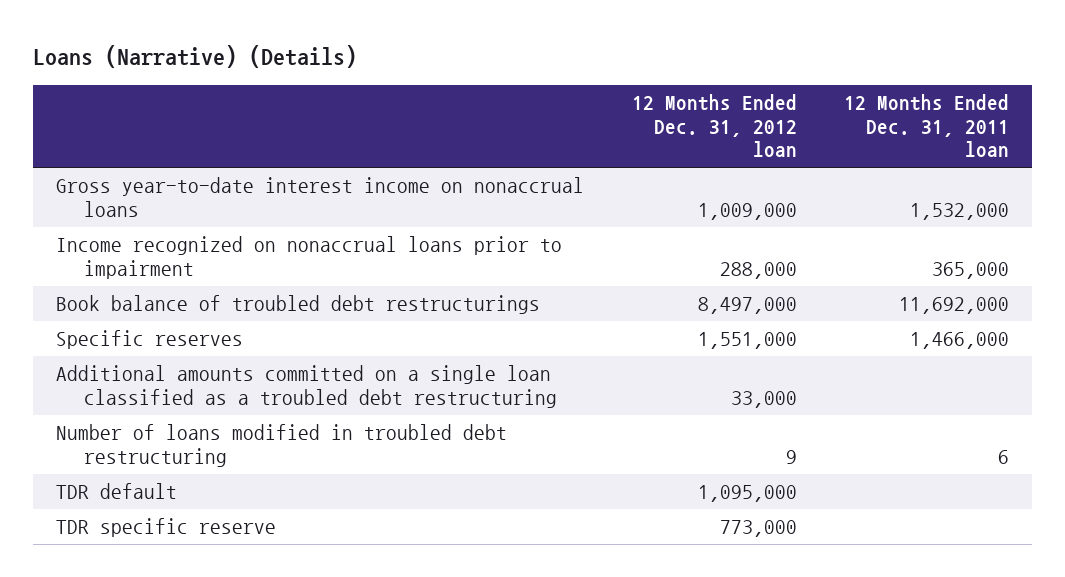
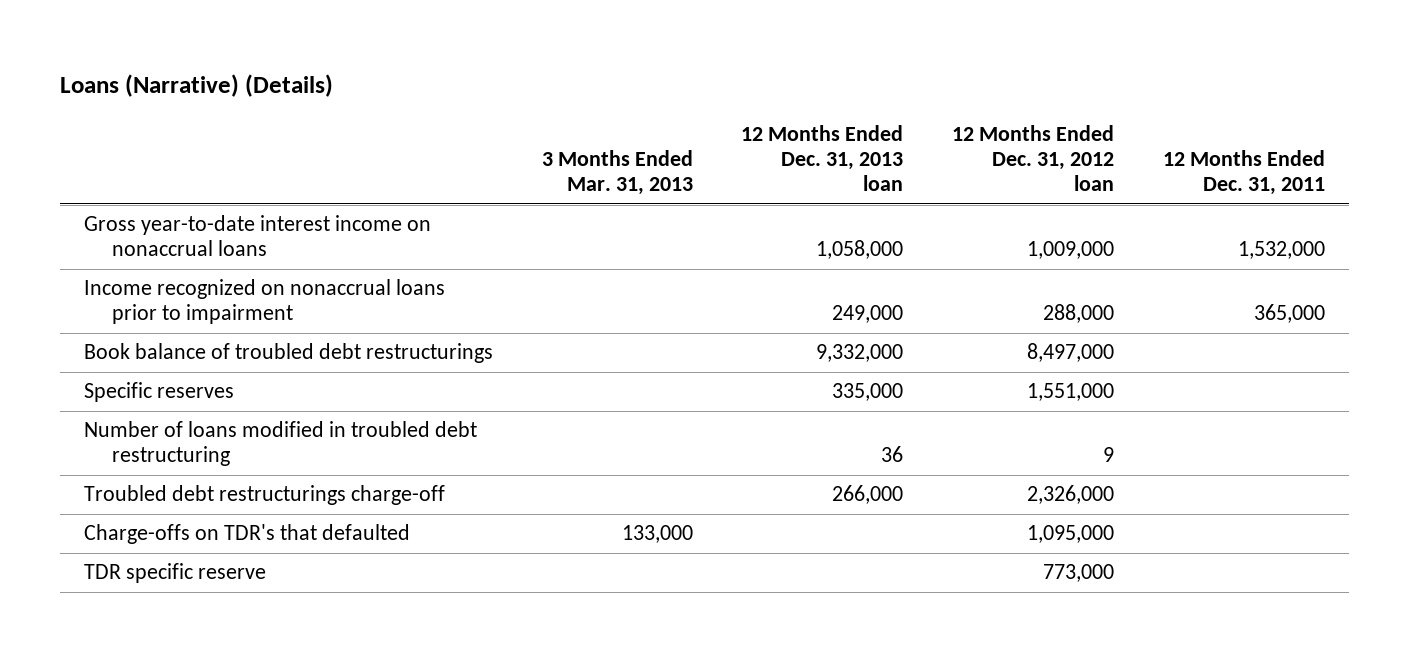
- | 12 Months Ended Dec. 31, 2012 loan | 12 Months Ended Dec. 31, 2011 loan
+ | 3 Months Ended Mar. 31, 2013 | 12 Months Ended Dec. 31, 2013 loan | 12 Months Ended Dec. 31, 2012 loan | 12 Months Ended Dec. 31, 2011
- Additional amounts committed on a single loan classified as a troubled debt restructuring | 33,000 |
- TDR default | 1,095,000 |
+ Troubled debt restructurings charge-off | | 266,000 | 2,326,000 |
+ Charge-offs on TDR's that defaulted | 133,000 | | 1,095,000 |

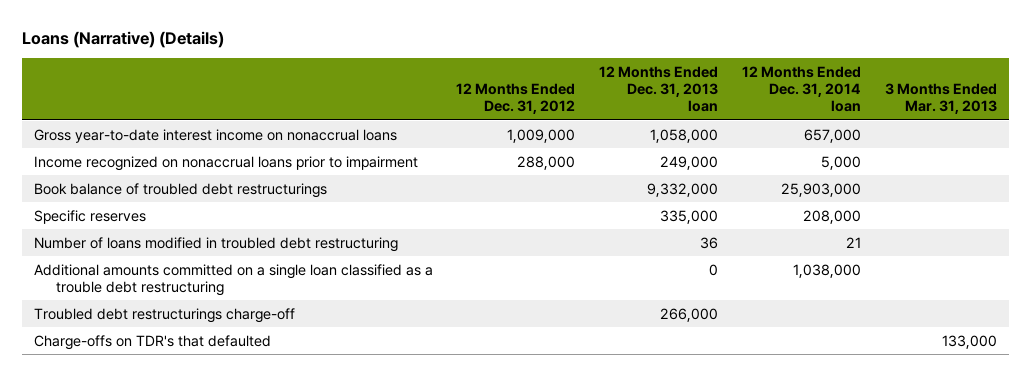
- | 3 Months Ended Mar. 31, 2013 | 12 Months Ended Dec. 31, 2013 loan | 12 Months Ended Dec. 31, 2012 loan | 12 Months Ended Dec. 31, 2011
+ | 12 Months Ended Dec. 31, 2012 | 12 Months Ended Dec. 31, 2013 loan | 12 Months Ended Dec. 31, 2014 loan | 3 Months Ended Mar. 31, 2013
+ Additional amounts committed on a single loan classified as a trouble debt restructuring | | 0 | 1,038,000 |
- TDR specific reserve | | | 773,000 |

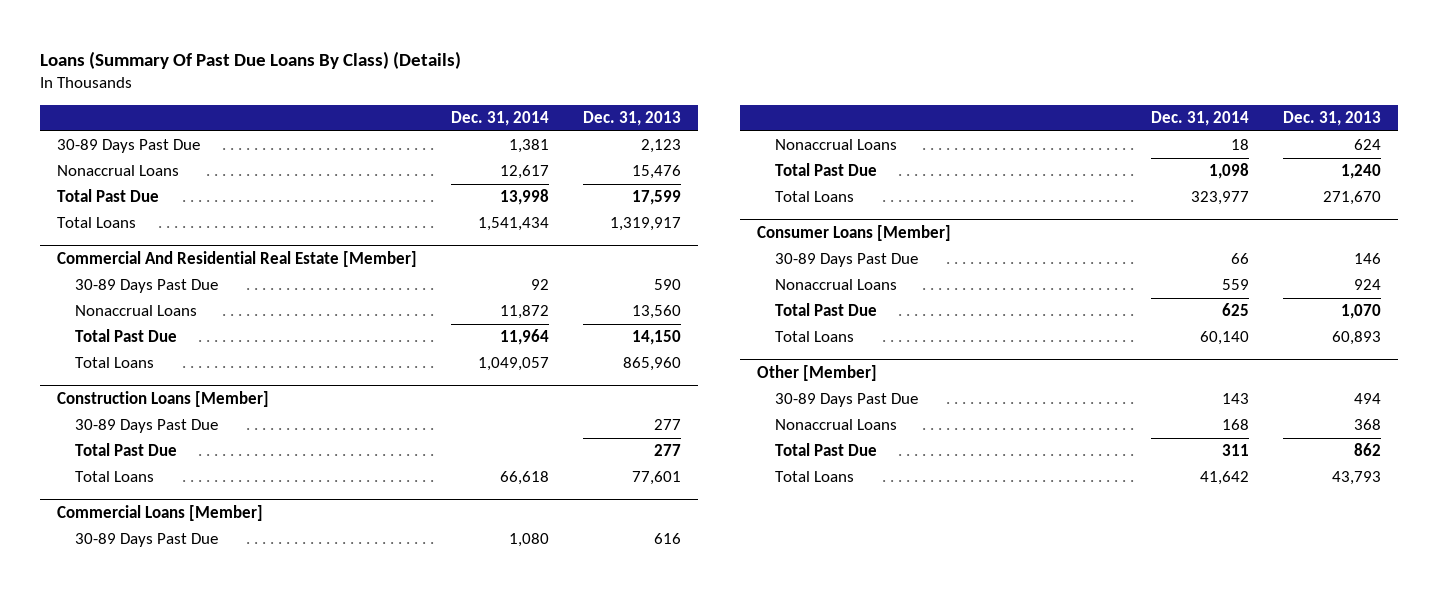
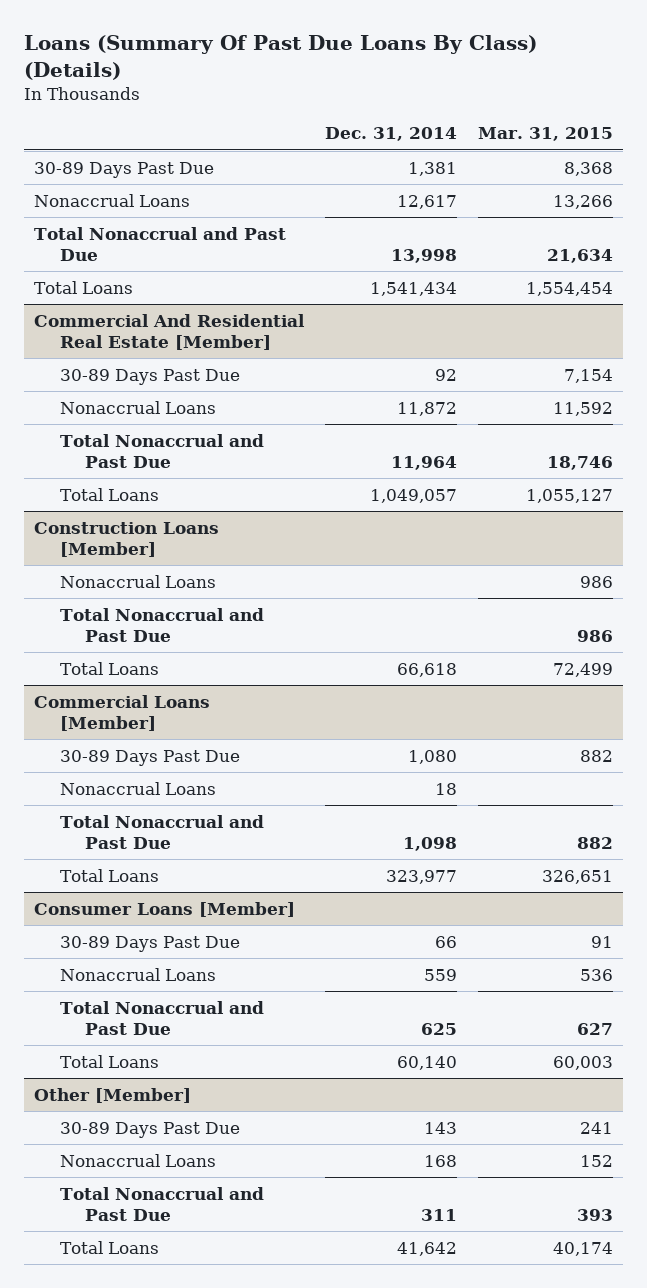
- | Dec. 31, 2014 | Dec. 31, 2013
+ | Dec. 31, 2014 | Mar. 31, 2015
- Total Past Due | 13,998 | 17,599
+ Total Nonaccrual and Past Due | 13,998 | 21,634
@ Commercial And Residential Real Estate [Member]
- Total Past Due | 11,964 | 14,150
+ Total Nonaccrual and Past Due | 11,964 | 18,746
@ Construction Loans [Member]
- 30-89 Days Past Due | | 277
- Total Past Due | | 277
+ Nonaccrual Loans | | 986
+ Total Nonaccrual and Past Due | | 986
@ Commercial Loans [Member]
- Total Past Due | 1,098 | 1,240
+ Total Nonaccrual and Past Due | 1,098 | 882
@ Consumer Loans [Member]
- Total Past Due | 625 | 1,070
+ Total Nonaccrual and Past Due | 625 | 627
@ Other [Member]
- Total Past Due | 311 | 862
+ Total Nonaccrual and Past Due | 311 | 393

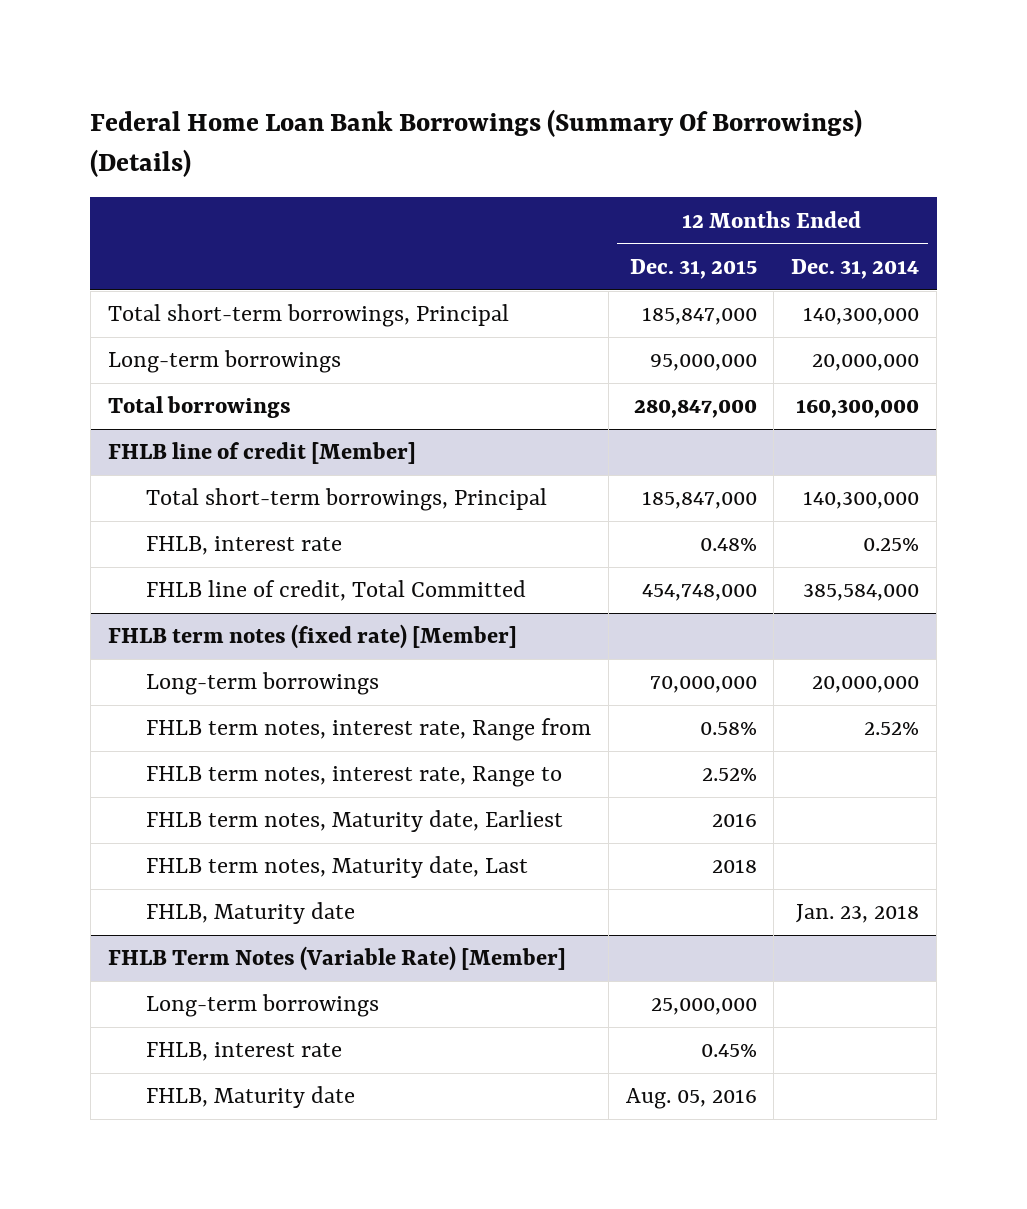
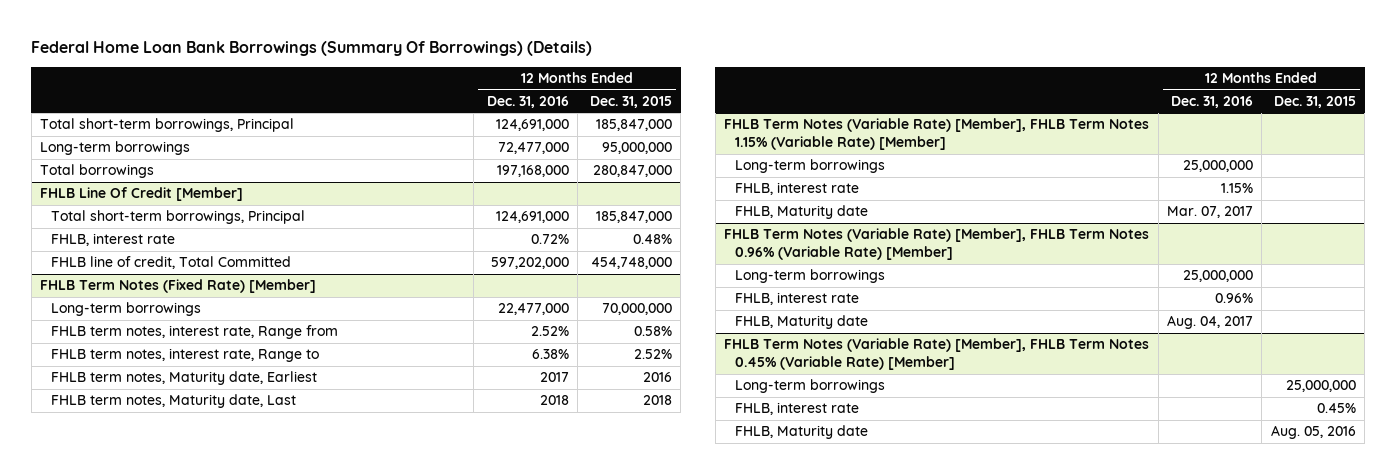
- | 12 Months Ended Dec. 31, 2015 | 12 Months Ended Dec. 31, 2014
+ | 12 Months Ended Dec. 31, 2016 | 12 Months Ended Dec. 31, 2015
- FHLB line of credit [Member]
+ FHLB Line Of Credit [Member]
- FHLB term notes (fixed rate) [Member]
+ FHLB Term Notes (Fixed Rate) [Member]
+ FHLB Term Notes (Variable Rate) [Member], FHLB Term Notes 1.15% (Variable Rate) [Member]
+ Long-term borrowings | 25,000,000 |
+ FHLB, interest rate | 1.15% |
- FHLB Term Notes (Variable Rate) [Member]
+ FHLB Term Notes (Variable Rate) [Member], FHLB Term Notes 0.96% (Variable Rate) [Member]
+ Long-term borrowings | 25,000,000 |
+ FHLB, interest rate | 0.96% |
+ FHLB, Maturity date | Aug. 04, 2017 |
+ FHLB Term Notes (Variable Rate) [Member], FHLB Term Notes 0.45% (Variable Rate) [Member]

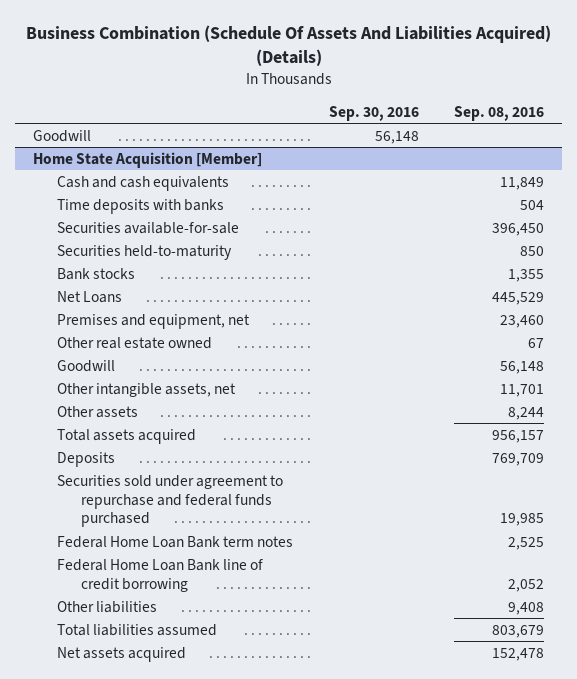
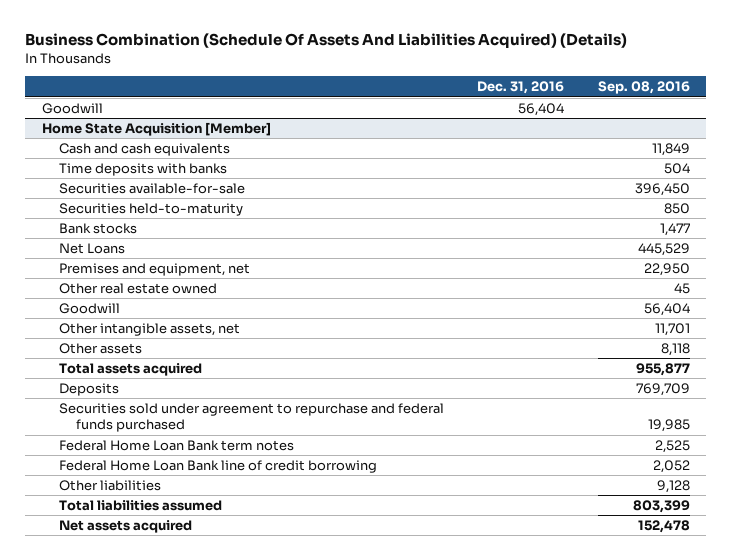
- | Sep. 30, 2016 | Sep. 08, 2016
+ | Dec. 31, 2016 | Sep. 08, 2016
@ Home State Acquisition [Member]
- Bank stocks | | 1,355
+ Bank stocks | | 1,477
- Premises and equipment, net | | 23,460
- Other real estate owned | | 67
- Goodwill | | 56,148
+ Premises and equipment, net | | 22,950
+ Other real estate owned | | 45
+ Goodwill | | 56,404
- Other assets | | 8,244
- Total assets acquired | | 956,157
+ Other assets | | 8,118
+ Total assets acquired | | 955,877
- Other liabilities | | 9,408
- Total liabilities assumed | | 803,679
+ Other liabilities | | 9,128
+ Total liabilities assumed | | 803,399

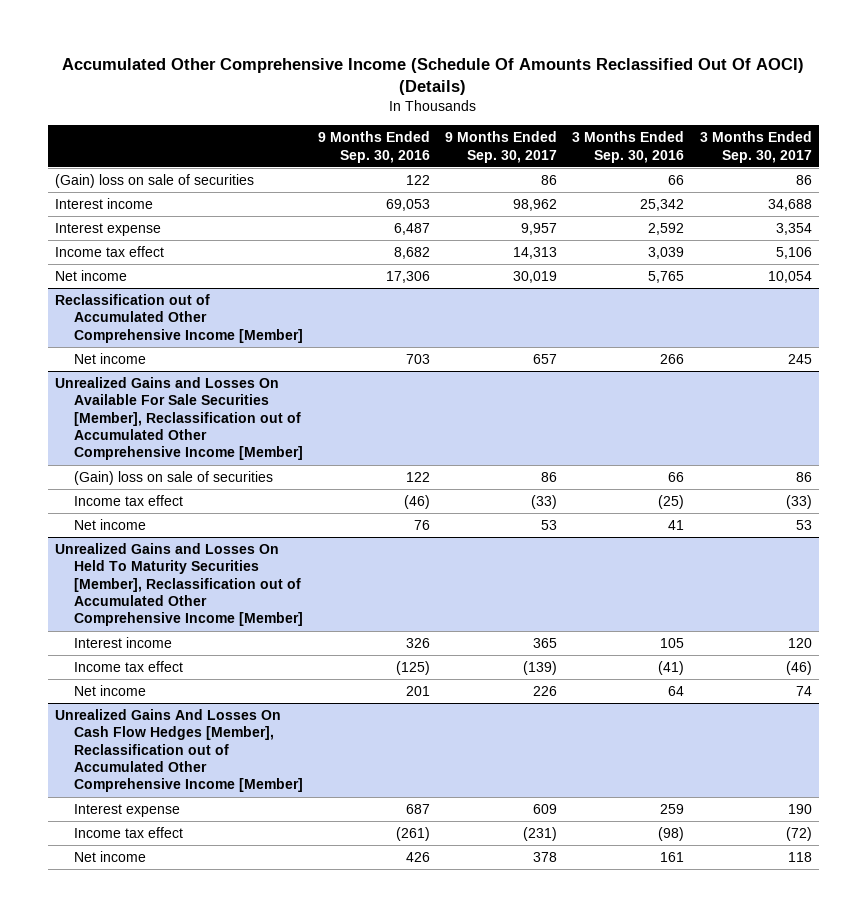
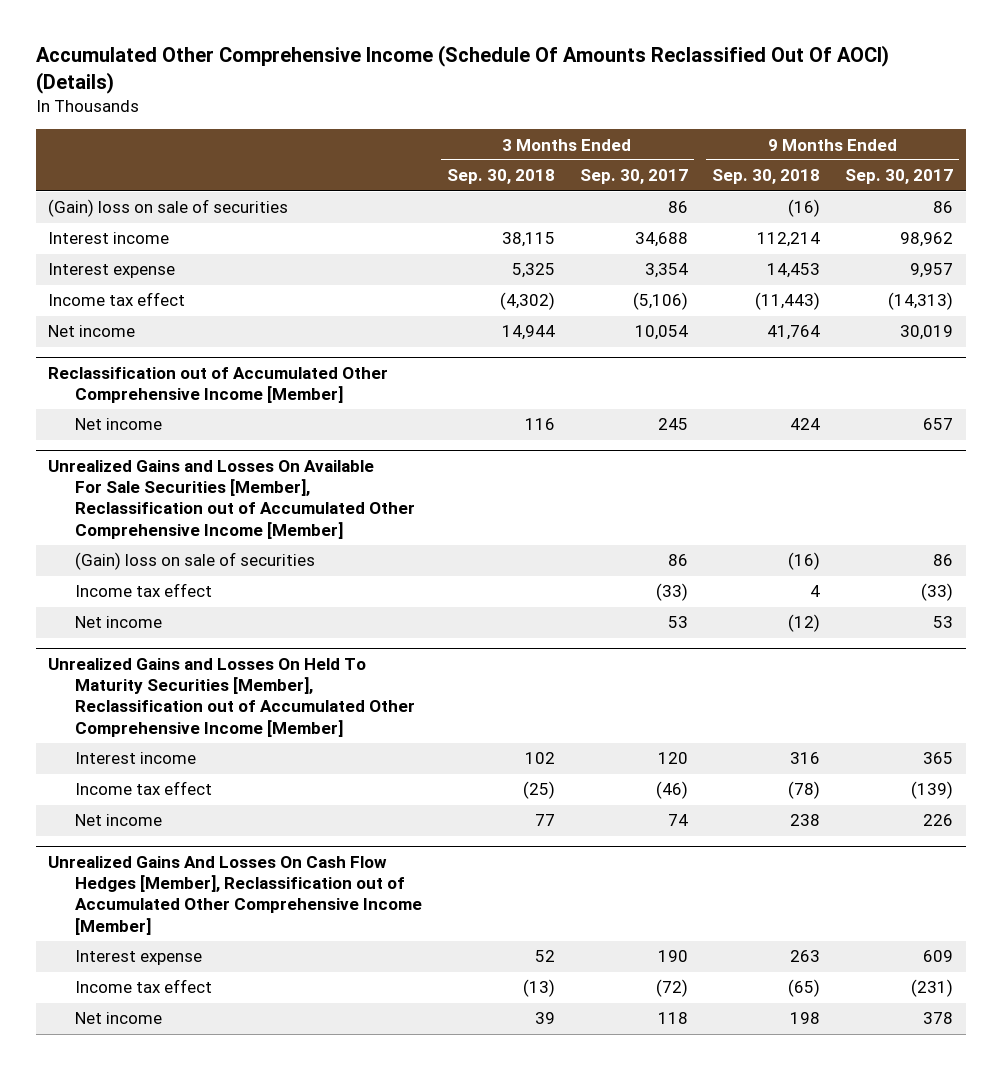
- | 9 Months Ended Sep. 30, 2016 | 9 Months Ended Sep. 30, 2017 | 3 Months Ended Sep. 30, 2016 | 3 Months Ended Sep. 30, 2017
+ | 3 Months Ended Sep. 30, 2018 | 3 Months Ended Sep. 30, 2017 | 9 Months Ended Sep. 30, 2018 | 9 Months Ended Sep. 30, 2017
- Income tax effect | 8,682 | 14,313 | 3,039 | 5,106
+ Income tax effect | (4,302) | (5,106) | (11,443) | (14,313)

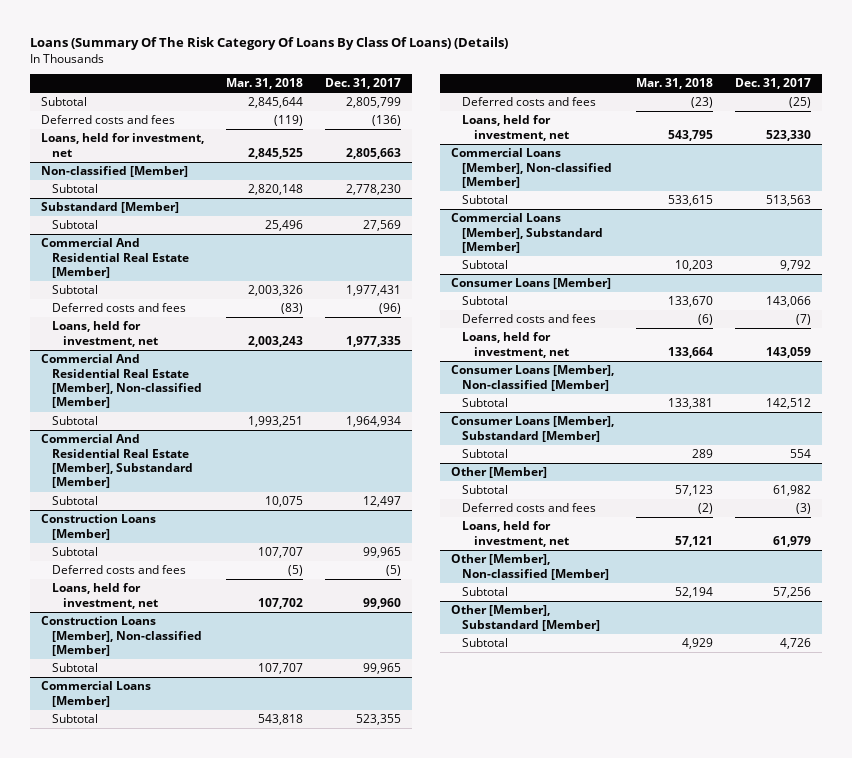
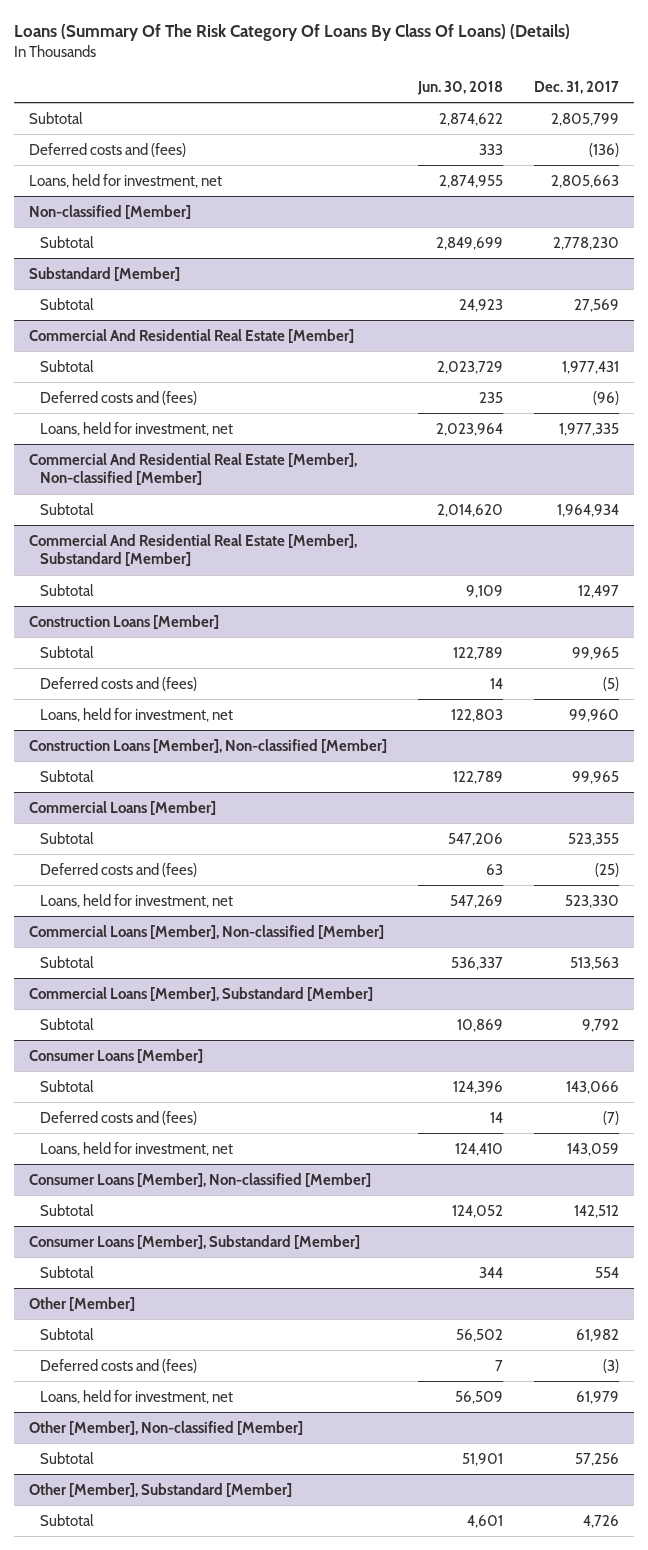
- | Mar. 31, 2018 | Dec. 31, 2017
+ | Jun. 30, 2018 | Dec. 31, 2017
- Deferred costs and fees | (119) | (136)
+ Deferred costs and (fees) | 333 | (136)
@ Commercial And Residential Real Estate [Member]
- Deferred costs and fees | (83) | (96)
+ Deferred costs and (fees) | 235 | (96)
@ Construction Loans [Member]
- Deferred costs and fees | (5) | (5)
+ Deferred costs and (fees) | 14 | (5)
@ Commercial Loans [Member]
- Deferred costs and fees | (23) | (25)
+ Deferred costs and (fees) | 63 | (25)
@ Consumer Loans [Member]
- Deferred costs and fees | (6) | (7)
+ Deferred costs and (fees) | 14 | (7)
@ Other [Member]
- Deferred costs and fees | (2) | (3)
+ Deferred costs and (fees) | 7 | (3)

